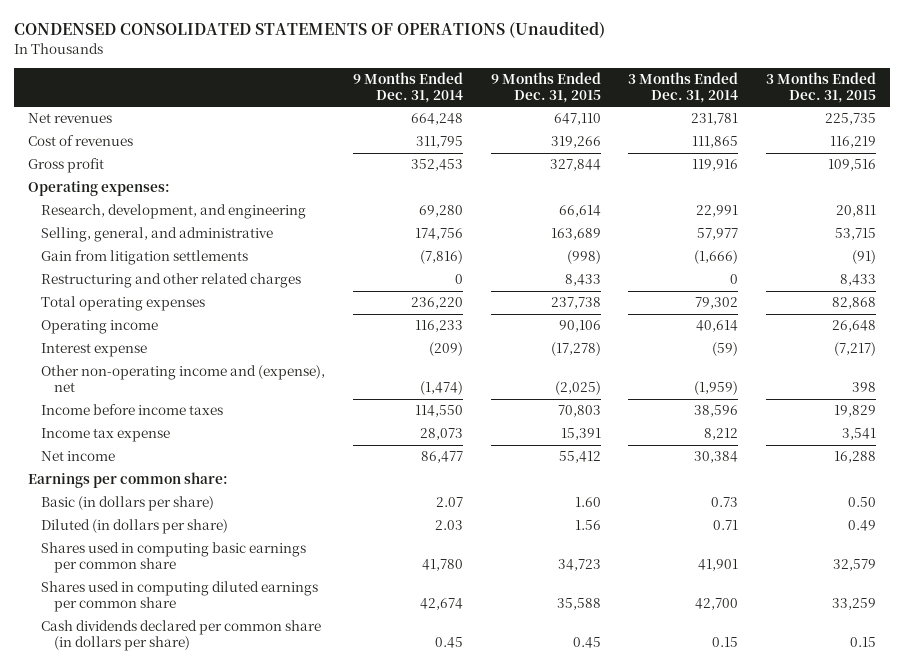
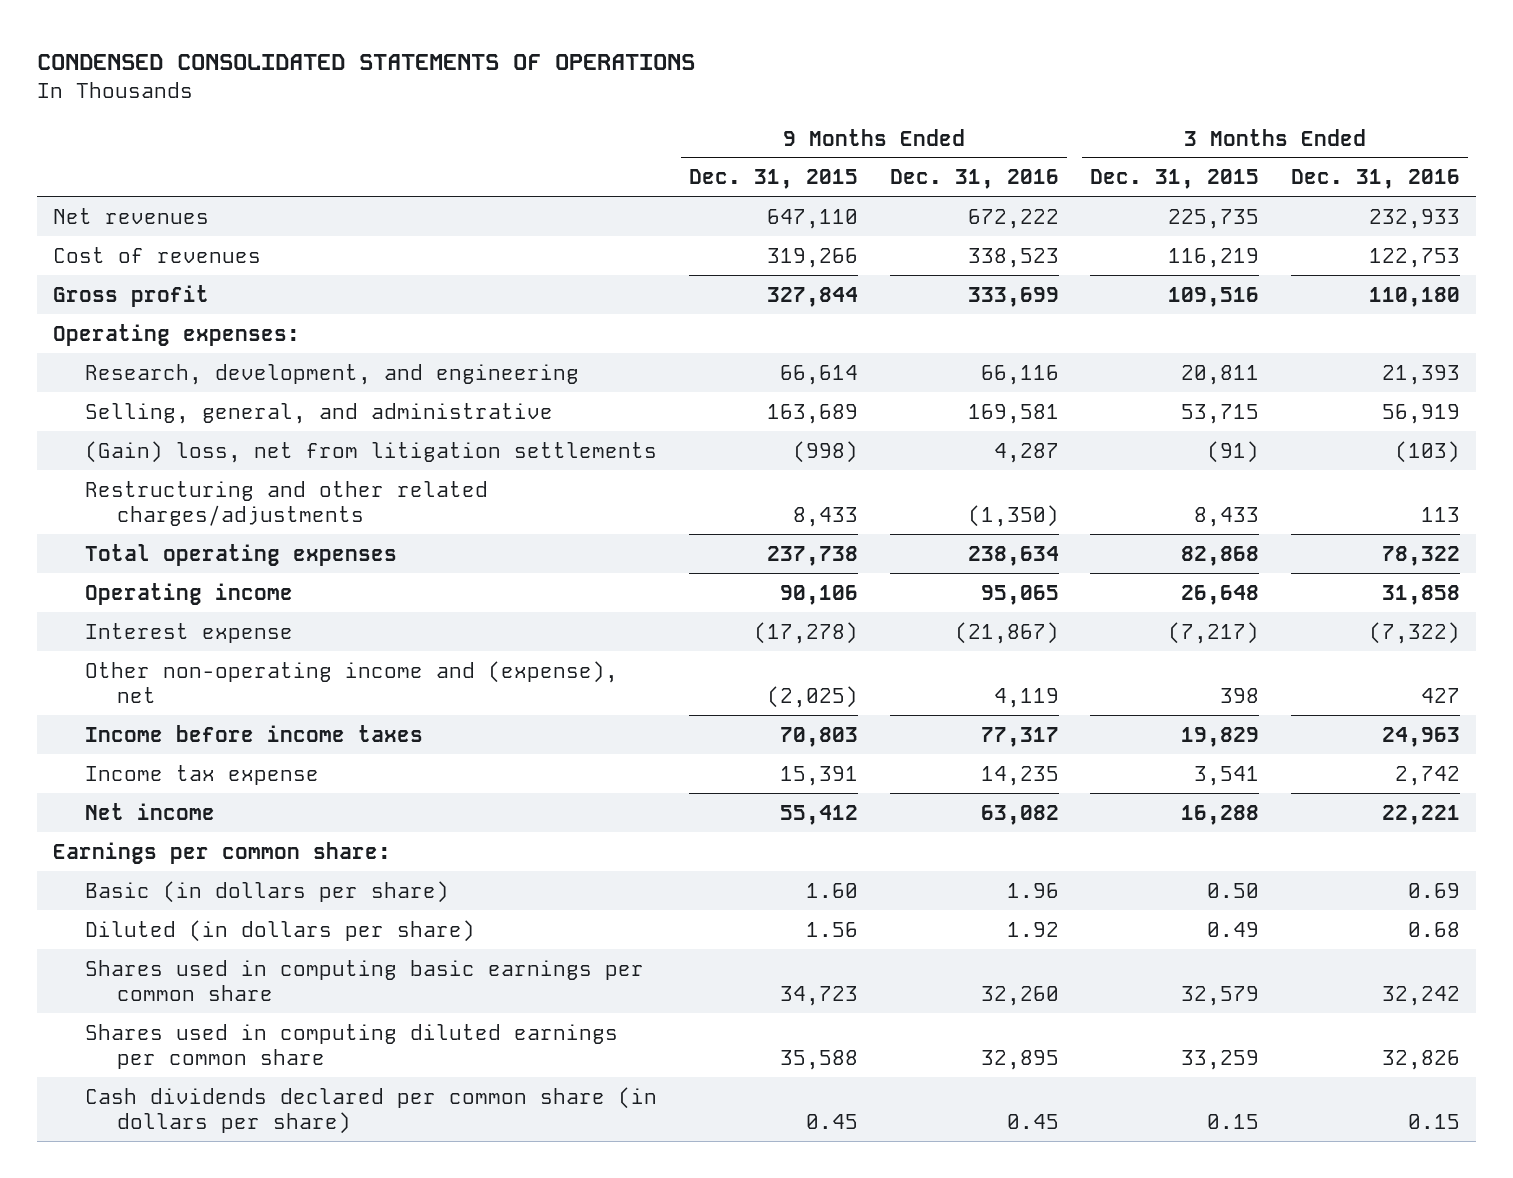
- CONDENSED CONSOLIDATED STATEMENTS OF OPERATIONS (Unaudited)
+ CONDENSED CONSOLIDATED STATEMENTS OF OPERATIONS
- | 9 Months Ended Dec. 31, 2014 | 9 Months Ended Dec. 31, 2015 | 3 Months Ended Dec. 31, 2014 | 3 Months Ended Dec. 31, 2015
+ | 9 Months Ended Dec. 31, 2015 | 9 Months Ended Dec. 31, 2016 | 3 Months Ended Dec. 31, 2015 | 3 Months Ended Dec. 31, 2016
- Gain from litigation settlements | (7,816) | (998) | (1,666) | (91)
- Restructuring and other related charges | 0 | 8,433 | 0 | 8,433
+ (Gain) loss, net from litigation settlements | (998) | 4,287 | (91) | (103)
+ Restructuring and other related charges/adjustments | 8,433 | (1,350) | 8,433 | 113

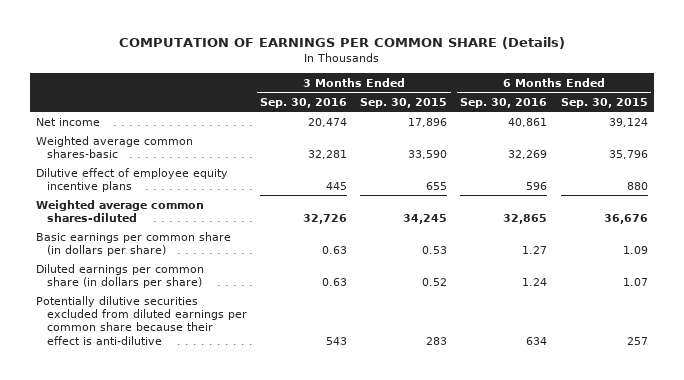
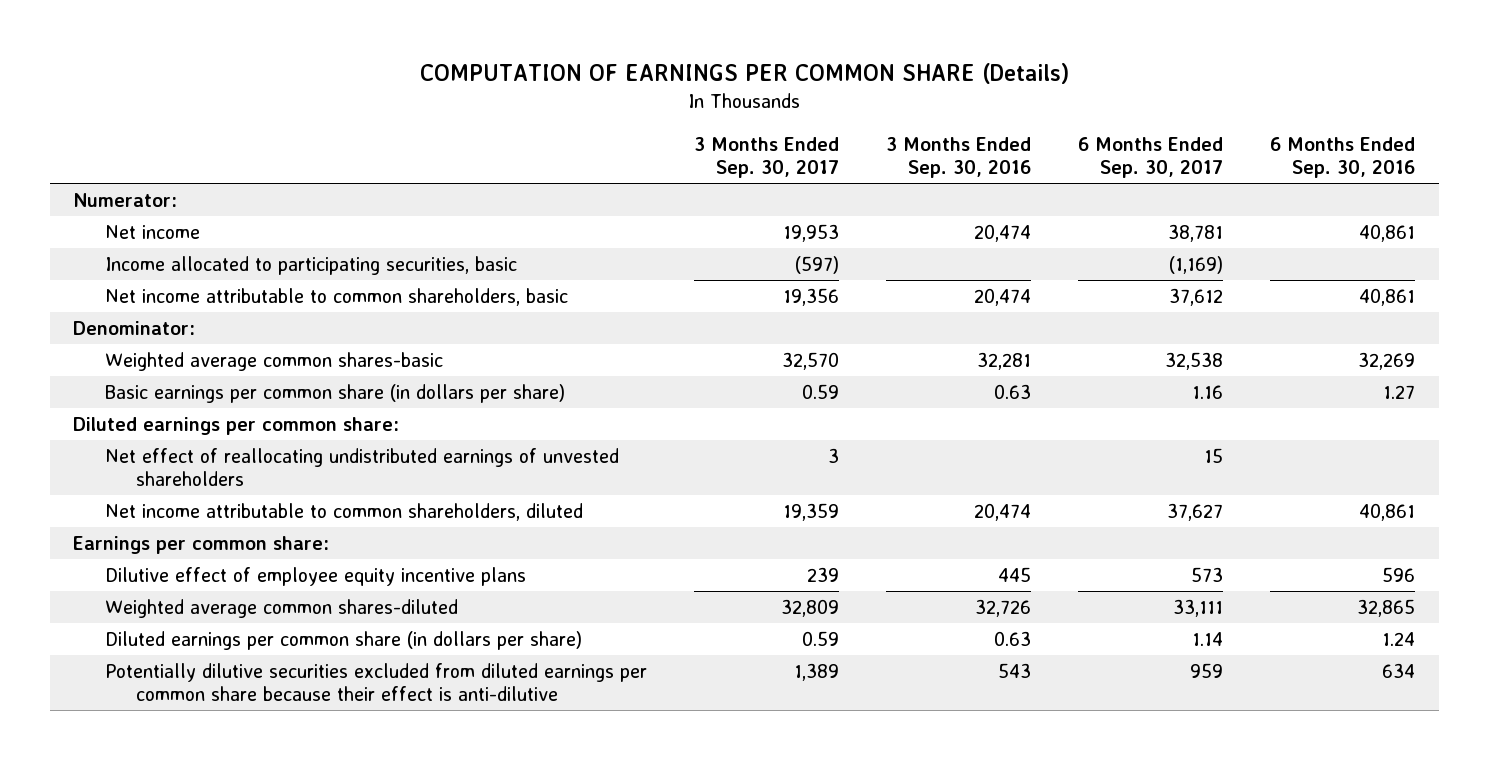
- | 3 Months Ended Sep. 30, 2016 | 3 Months Ended Sep. 30, 2015 | 6 Months Ended Sep. 30, 2016 | 6 Months Ended Sep. 30, 2015
+ | 3 Months Ended Sep. 30, 2017 | 3 Months Ended Sep. 30, 2016 | 6 Months Ended Sep. 30, 2017 | 6 Months Ended Sep. 30, 2016
+ Numerator:
+ Income allocated to participating securities, basic | (597) | | (1,169) |
+ Net income attributable to common shareholders, basic | 19,356 | 20,474 | 37,612 | 40,861
+ Denominator:
moved up: Basic earnings per common share (in dollars per share) | 0.59 | 0.63 | 1.16 | 1.27
+ Diluted earnings per common share:
+ Net effect of reallocating undistributed earnings of unvested shareholders | 3 | | 15 |
+ Net income attributable to common shareholders, diluted | 19,359 | 20,474 | 37,627 | 40,861
+ Earnings per common share:

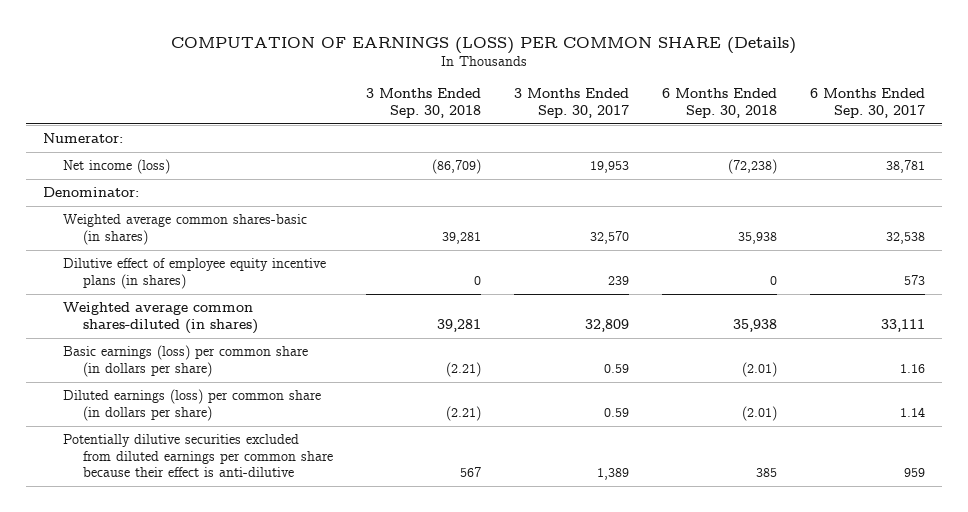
- COMPUTATION OF EARNINGS PER COMMON SHARE (Details)
+ COMPUTATION OF EARNINGS (LOSS) PER COMMON SHARE (Details)
- | 3 Months Ended Sep. 30, 2017 | 3 Months Ended Sep. 30, 2016 | 6 Months Ended Sep. 30, 2017 | 6 Months Ended Sep. 30, 2016
+ | 3 Months Ended Sep. 30, 2018 | 3 Months Ended Sep. 30, 2017 | 6 Months Ended Sep. 30, 2018 | 6 Months Ended Sep. 30, 2017
- Net income | 19,953 | 20,474 | 38,781 | 40,861
- Income allocated to participating securities, basic | (597) | | (1,169) |
- Net income attributable to common shareholders, basic | 19,356 | 20,474 | 37,612 | 40,861
+ Net income (loss) | (86,709) | 19,953 | (72,238) | 38,781
- Weighted average common shares-basic | 32,570 | 32,281 | 32,538 | 32,269
- Basic earnings per common share (in dollars per share) | 0.59 | 0.63 | 1.16 | 1.27
- Diluted earnings per common share:
- Net effect of reallocating undistributed earnings of unvested shareholders | 3 | | 15 |
- Net income attributable to common shareholders, diluted | 19,359 | 20,474 | 37,627 | 40,861
- Earnings per common share:
- Dilutive effect of employee equity incentive plans | 239 | 445 | 573 | 596
- Weighted average common shares-diluted | 32,809 | 32,726 | 33,111 | 32,865
- Diluted earnings per common share (in dollars per share) | 0.59 | 0.63 | 1.14 | 1.24
+ Weighted average common shares-basic (in shares) | 39,281 | 32,570 | 35,938 | 32,538
+ Dilutive effect of employee equity incentive plans (in shares) | 0 | 239 | 0 | 573
+ Weighted average common shares-diluted (in shares) | 39,281 | 32,809 | 35,938 | 33,111
+ Basic earnings (loss) per common share (in dollars per share) | (2.21) | 0.59 | (2.01) | 1.16
+ Diluted earnings (loss) per common share (in dollars per share) | (2.21) | 0.59 | (2.01) | 1.14

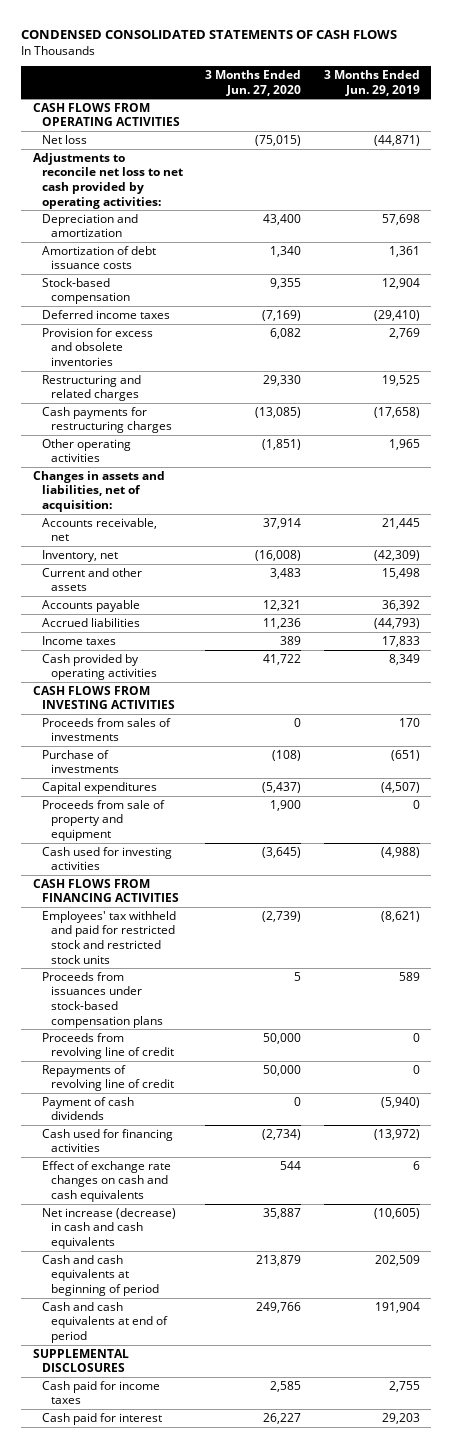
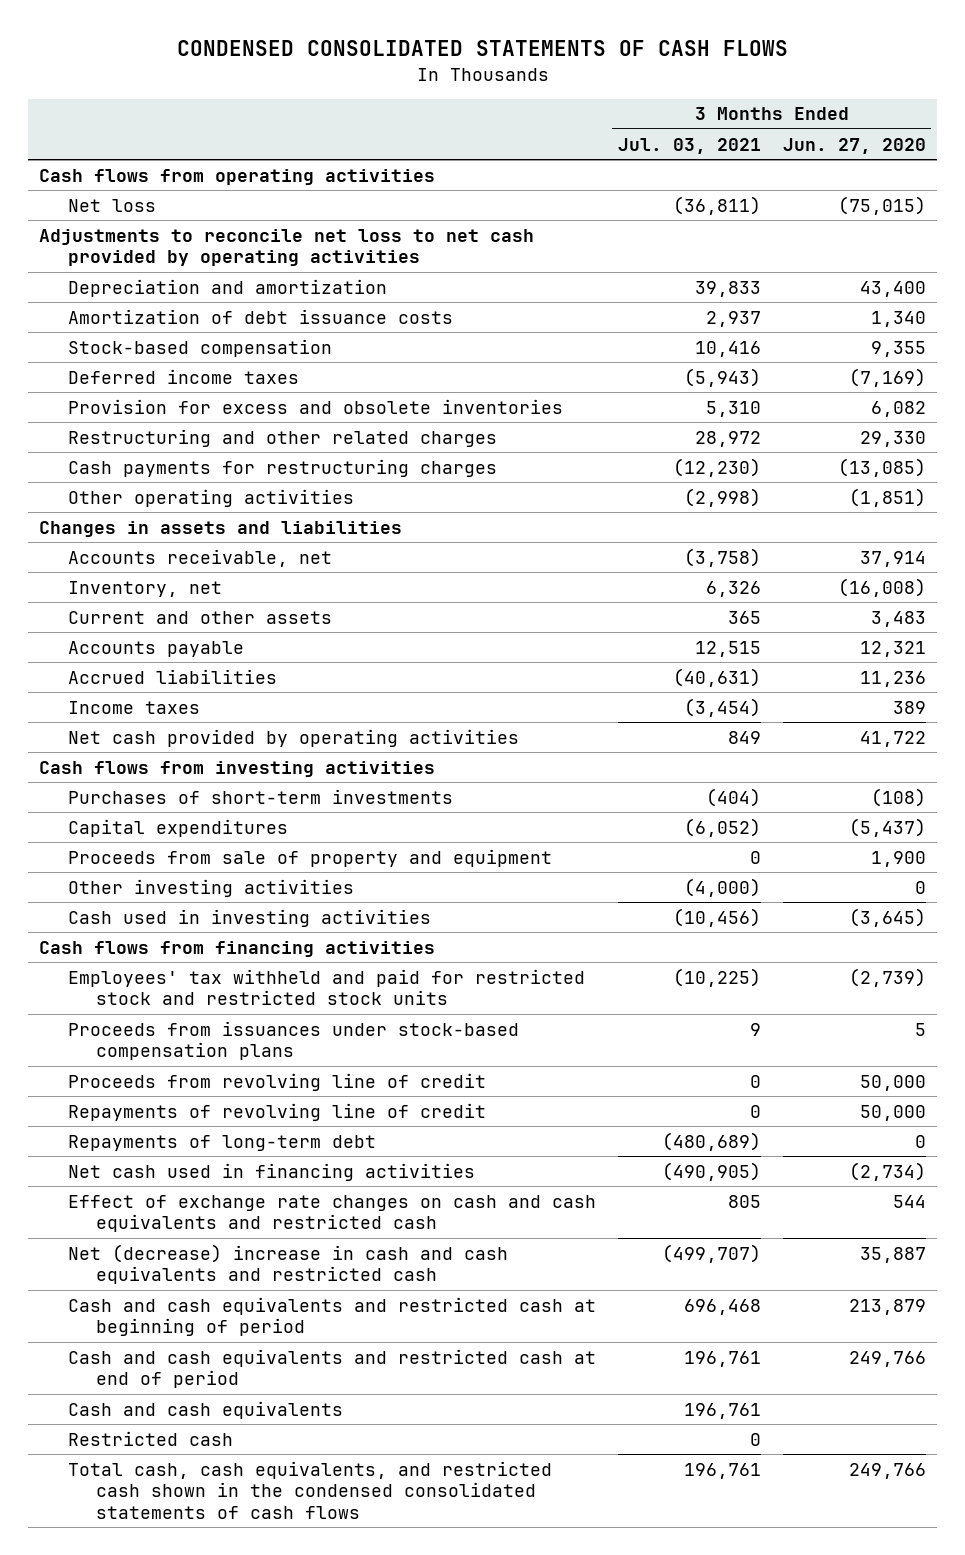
- | 3 Months Ended Jun. 27, 2020 | 3 Months Ended Jun. 29, 2019
+ | 3 Months Ended Jul. 03, 2021 | 3 Months Ended Jun. 27, 2020
- CASH FLOWS FROM OPERATING ACTIVITIES
+ Cash flows from operating activities
- Adjustments to reconcile net loss to net cash provided by operating activities:
+ Adjustments to reconcile net loss to net cash provided by operating activities
- Restructuring and related charges | 29,330 | 19,525
+ Restructuring and other related charges | 28,972 | 29,330
- Changes in assets and liabilities, net of acquisition:
+ Changes in assets and liabilities
- Cash provided by operating activities | 41,722 | 8,349
- CASH FLOWS FROM INVESTING ACTIVITIES
- Proceeds from sales of investments | 0 | 170
- Purchase of investments | (108) | (651)
+ Net cash provided by operating activities | 849 | 41,722
+ Cash flows from investing activities
+ Purchases of short-term investments | (404) | (108)
- Cash used for investing activities | (3,645) | (4,988)
- CASH FLOWS FROM FINANCING ACTIVITIES
+ Other investing activities | (4,000) | 0
+ Cash used in investing activities | (10,456) | (3,645)
+ Cash flows from financing activities
- Payment of cash dividends | 0 | (5,940)
- Cash used for financing activities | (2,734) | (13,972)
- Effect of exchange rate changes on cash and cash equivalents | 544 | 6
- Net increase (decrease) in cash and cash equivalents | 35,887 | (10,605)
- Cash and cash equivalents at beginning of period | 213,879 | 202,509
- Cash and cash equivalents at end of period | 249,766 | 191,904
- SUPPLEMENTAL DISCLOSURES
- Cash paid for income taxes | 2,585 | 2,755
- Cash paid for interest | 26,227 | 29,203
+ Repayments of long-term debt | (480,689) | 0
+ Net cash used in financing activities | (490,905) | (2,734)
+ Effect of exchange rate changes on cash and cash equivalents and restricted cash | 805 | 544
+ Net (decrease) increase in cash and cash equivalents and restricted cash | (499,707) | 35,887
+ Cash and cash equivalents and restricted cash at beginning of period | 696,468 | 213,879
+ Cash and cash equivalents and restricted cash at end of period | 196,761 | 249,766
+ Cash and cash equivalents | 196,761 |
+ Restricted cash | 0 |
+ Total cash, cash equivalents, and restricted cash shown in the condensed consolidated statements of cash flows | 196,761 | 249,766

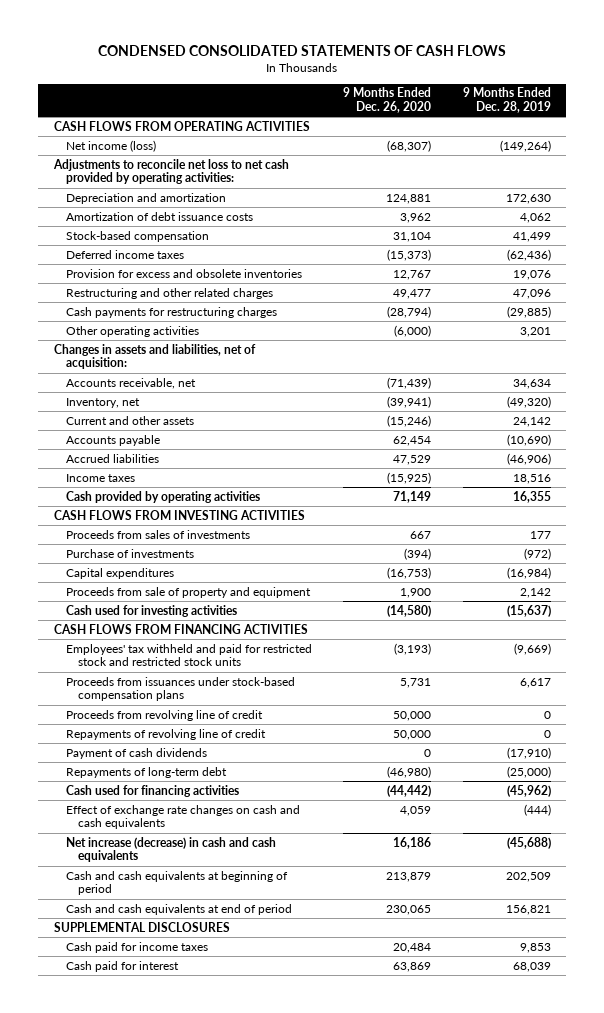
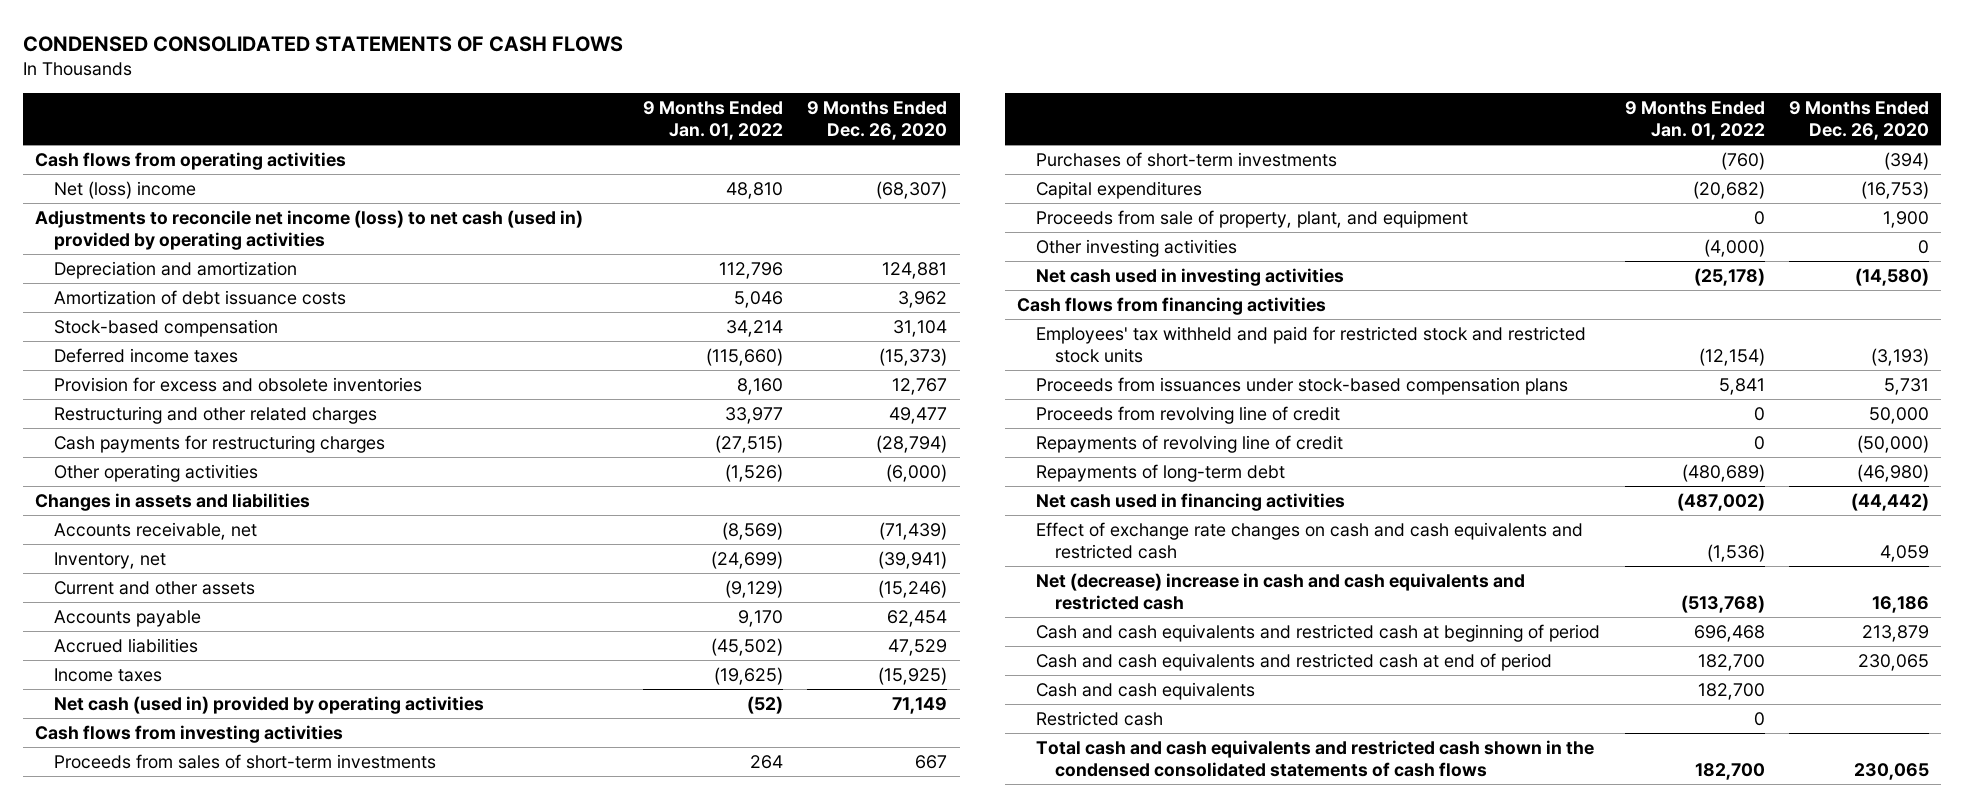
- | 9 Months Ended Dec. 26, 2020 | 9 Months Ended Dec. 28, 2019
+ | 9 Months Ended Jan. 01, 2022 | 9 Months Ended Dec. 26, 2020
- CASH FLOWS FROM OPERATING ACTIVITIES
- Net income (loss) | (68,307) | (149,264)
- Adjustments to reconcile net loss to net cash provided by operating activities:
+ Cash flows from operating activities
+ Net (loss) income | 48,810 | (68,307)
+ Adjustments to reconcile net income (loss) to net cash (used in) provided by operating activities
- Changes in assets and liabilities, net of acquisition:
+ Changes in assets and liabilities
- Cash provided by operating activities | 71,149 | 16,355
- CASH FLOWS FROM INVESTING ACTIVITIES
- Proceeds from sales of investments | 667 | 177
- Purchase of investments | (394) | (972)
+ Net cash (used in) provided by operating activities | (52) | 71,149
+ Cash flows from investing activities
+ Proceeds from sales of short-term investments | 264 | 667
+ Purchases of short-term investments | (760) | (394)
- Proceeds from sale of property and equipment | 1,900 | 2,142
- Cash used for investing activities | (14,580) | (15,637)
- CASH FLOWS FROM FINANCING ACTIVITIES
+ Proceeds from sale of property, plant, and equipment | 0 | 1,900
+ Other investing activities | (4,000) | 0
+ Net cash used in investing activities | (25,178) | (14,580)
+ Cash flows from financing activities
- Repayments of revolving line of credit | 50,000 | 0
- Payment of cash dividends | 0 | (17,910)
+ Repayments of revolving line of credit | 0 | (50,000)
- Cash used for financing activities | (44,442) | (45,962)
- Effect of exchange rate changes on cash and cash equivalents | 4,059 | (444)
- Net increase (decrease) in cash and cash equivalents | 16,186 | (45,688)
- Cash and cash equivalents at beginning of period | 213,879 | 202,509
- Cash and cash equivalents at end of period | 230,065 | 156,821
- SUPPLEMENTAL DISCLOSURES
- Cash paid for income taxes | 20,484 | 9,853
- Cash paid for interest | 63,869 | 68,039
+ Net cash used in financing activities | (487,002) | (44,442)
+ Effect of exchange rate changes on cash and cash equivalents and restricted cash | (1,536) | 4,059
+ Net (decrease) increase in cash and cash equivalents and restricted cash | (513,768) | 16,186
+ Cash and cash equivalents and restricted cash at beginning of period | 696,468 | 213,879
+ Cash and cash equivalents and restricted cash at end of period | 182,700 | 230,065
+ Cash and cash equivalents | 182,700 |
+ Restricted cash | 0 |
+ Total cash and cash equivalents and restricted cash shown in the condensed consolidated statements of cash flows | 182,700 | 230,065

